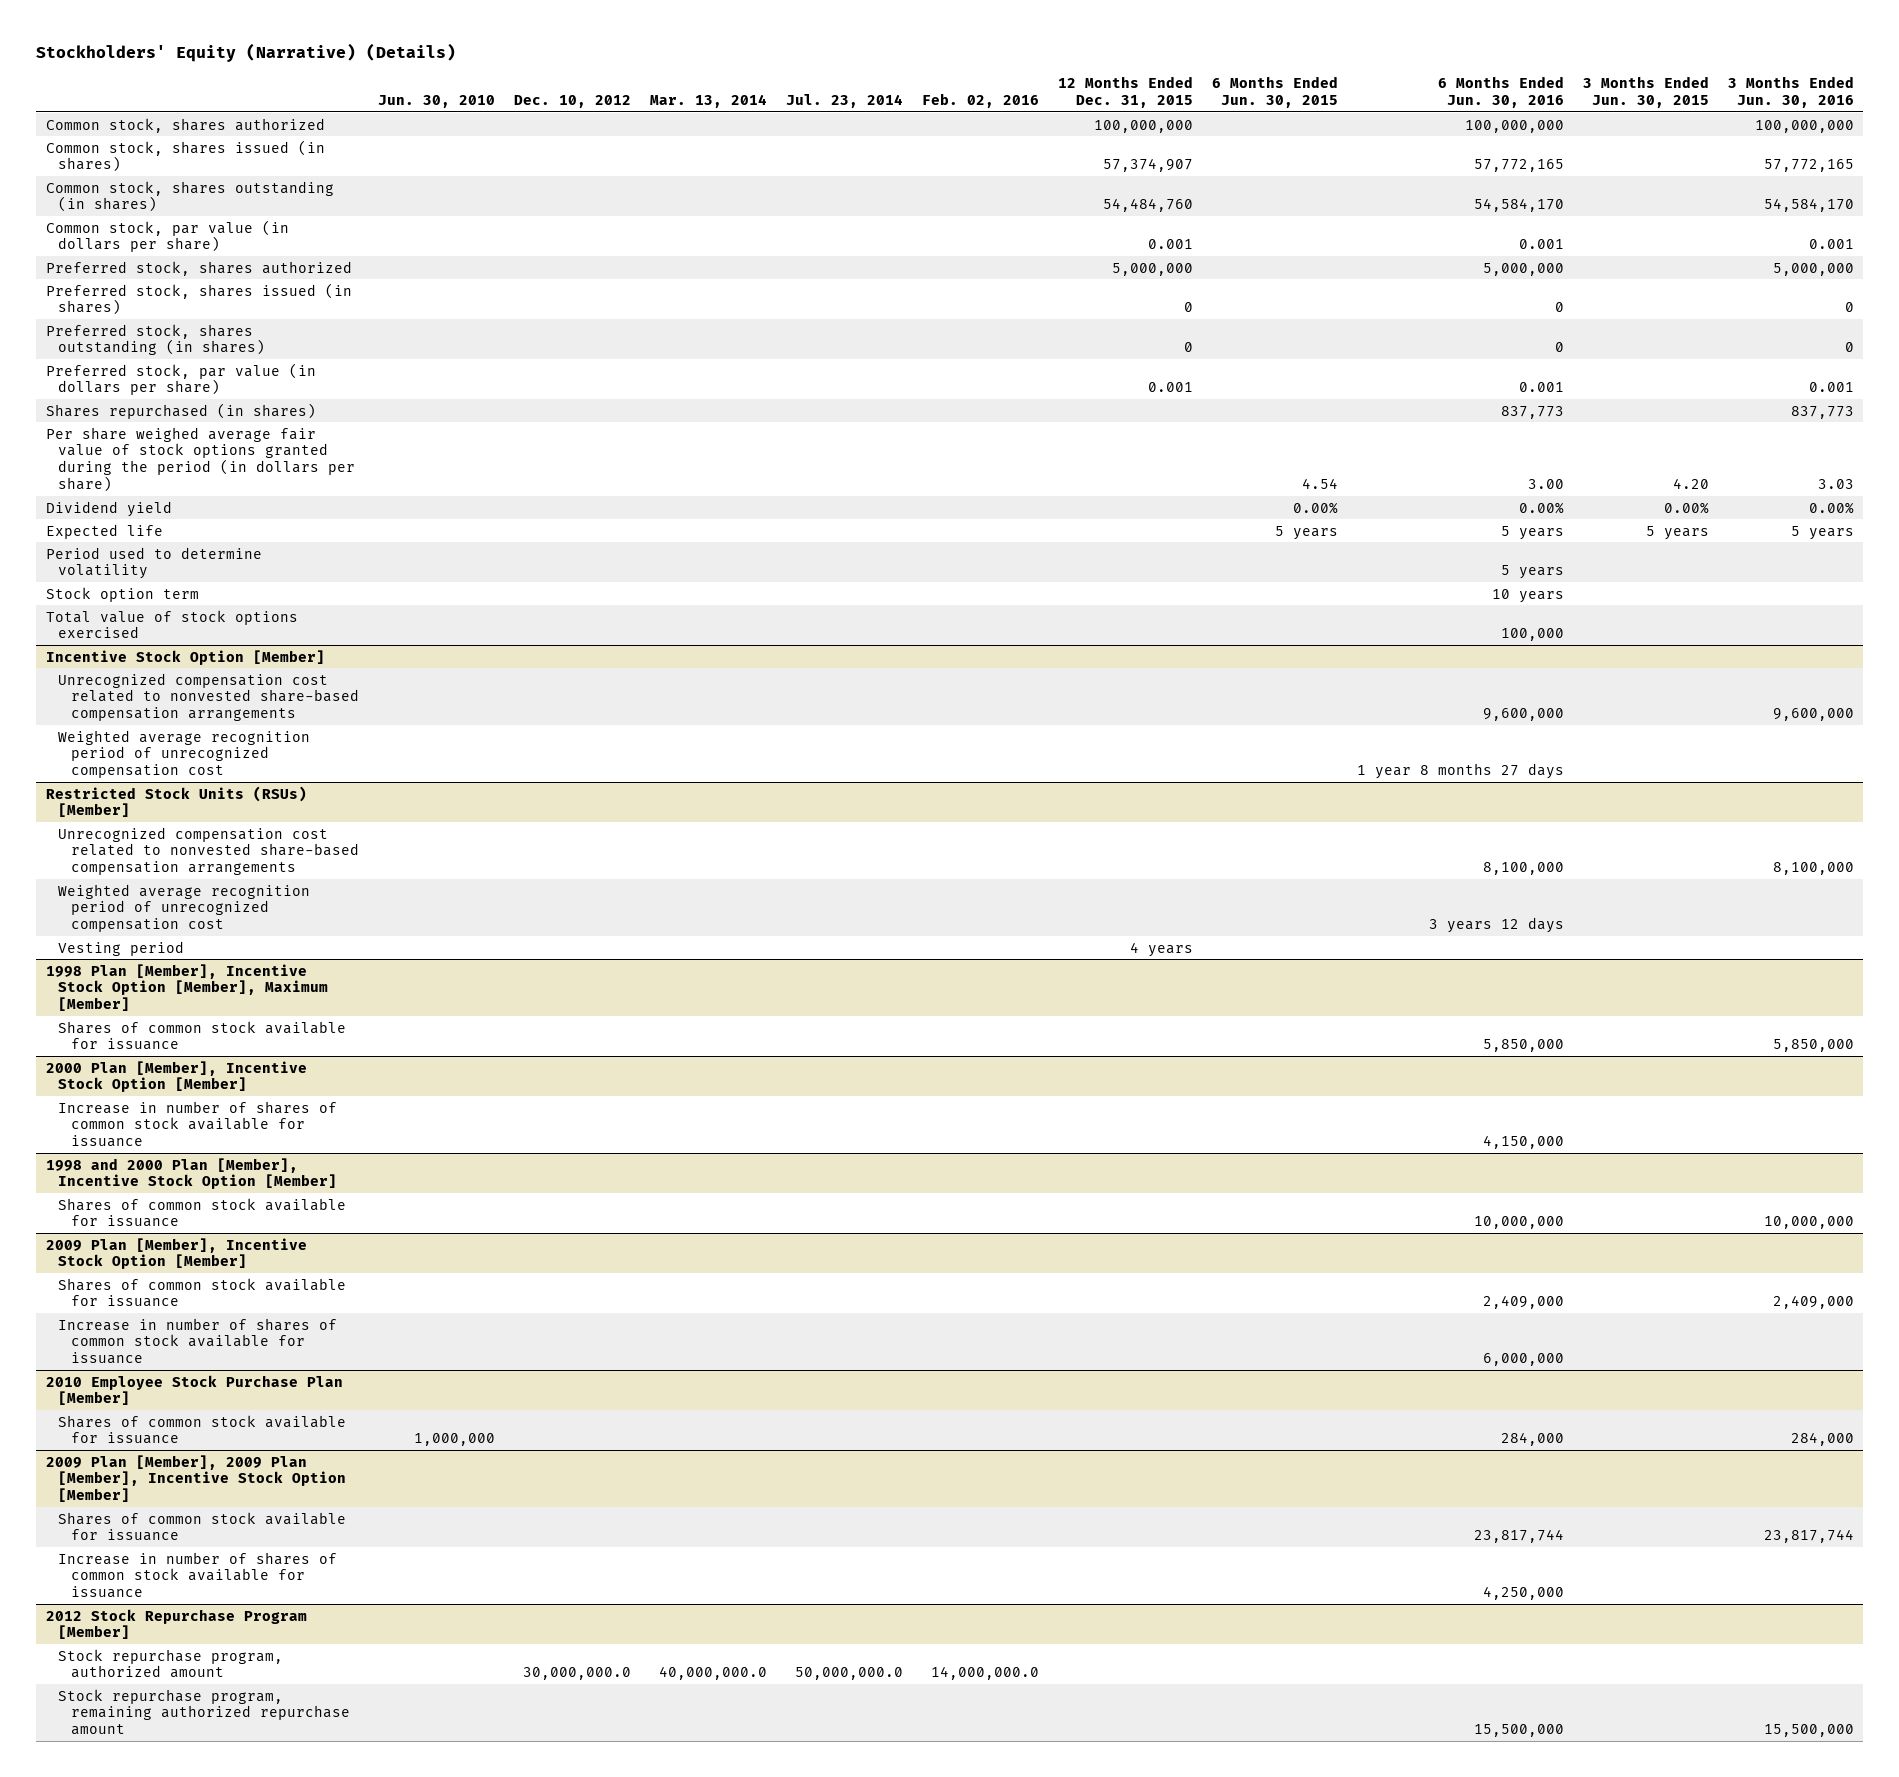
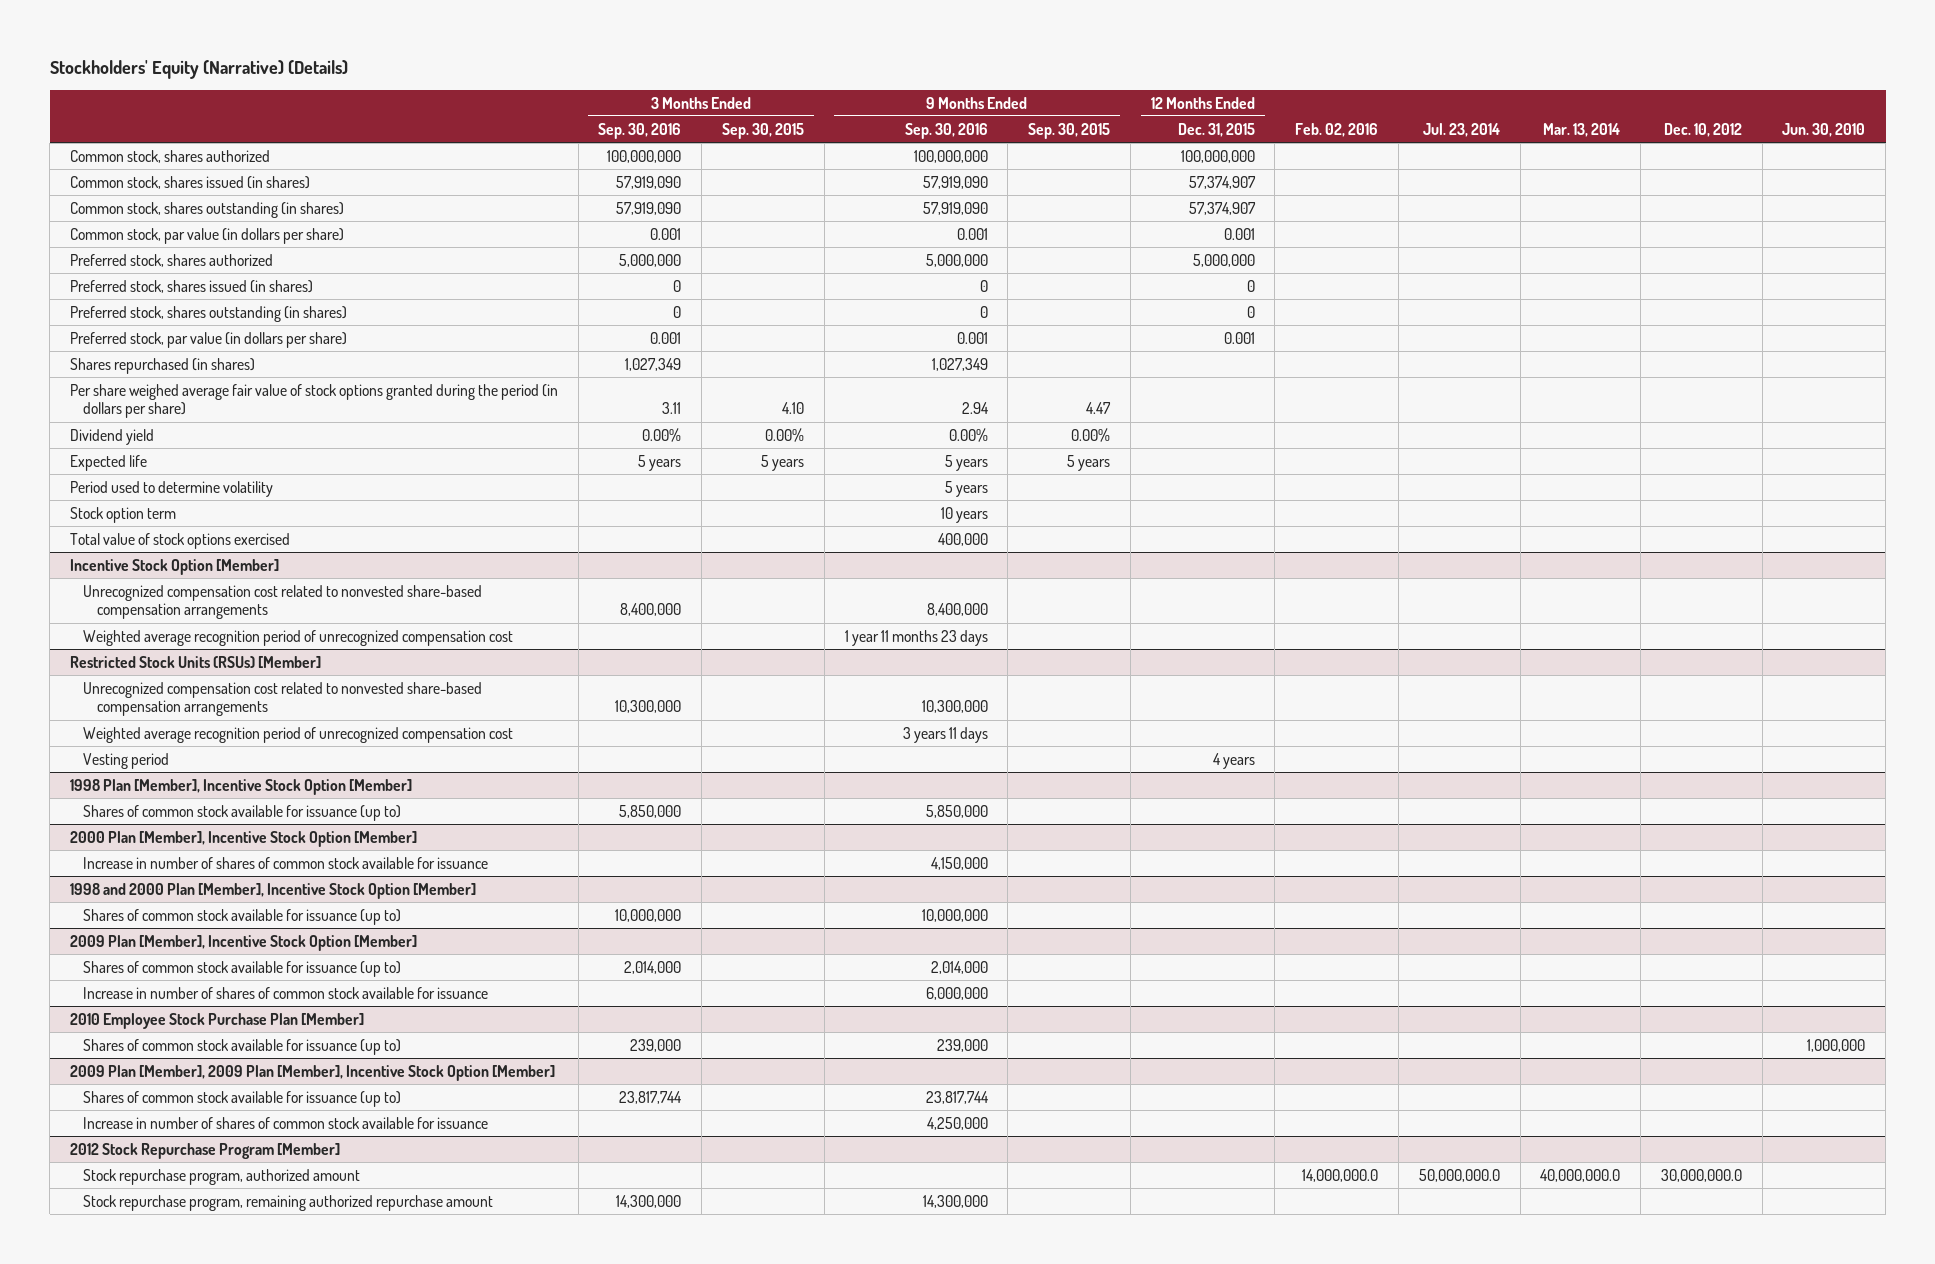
- | Jun. 30, 2010 | Dec. 10, 2012 | Mar. 13, 2014 | Jul. 23, 2014 | Feb. 02, 2016 | 12 Months Ended Dec. 31, 2015 | 6 Months Ended Jun. 30, 2015 | 6 Months Ended Jun. 30, 2016 | 3 Months Ended Jun. 30, 2015 | 3 Months Ended Jun. 30, 2016
+ | 3 Months Ended Sep. 30, 2016 | 3 Months Ended Sep. 30, 2015 | 9 Months Ended Sep. 30, 2016 | 9 Months Ended Sep. 30, 2015 | 12 Months Ended Dec. 31, 2015 | Feb. 02, 2016 | Jul. 23, 2014 | Mar. 13, 2014 | Dec. 10, 2012 | Jun. 30, 2010
- Common stock, shares outstanding (in shares) | | | | | | 54,484,760 | | 54,584,170 | | 54,584,170
+ Common stock, shares outstanding (in shares) | 57,919,090 | | 57,919,090 | | 57,374,907 | | | | |
- 1998 Plan [Member], Incentive Stock Option [Member], Maximum [Member]
- Shares of common stock available for issuance | | | | | | | | 5,850,000 | | 5,850,000
+ 1998 Plan [Member], Incentive Stock Option [Member]
+ Shares of common stock available for issuance (up to) | 5,850,000 | | 5,850,000 | | | | | | |
@ 1998 and 2000 Plan [Member], Incentive Stock Option [Member]
- Shares of common stock available for issuance | | | | | | | | 10,000,000 | | 10,000,000
+ Shares of common stock available for issuance (up to) | 10,000,000 | | 10,000,000 | | | | | | |
@ 2009 Plan [Member], Incentive Stock Option [Member]
- Shares of common stock available for issuance | | | | | | | | 2,409,000 | | 2,409,000
+ Shares of common stock available for issuance (up to) | 2,014,000 | | 2,014,000 | | | | | | |
@ 2010 Employee Stock Purchase Plan [Member]
- Shares of common stock available for issuance | 1,000,000 | | | | | | | 284,000 | | 284,000
+ Shares of common stock available for issuance (up to) | 239,000 | | 239,000 | | | | | | | 1,000,000
@ 2009 Plan [Member], 2009 Plan [Member], Incentive Stock Option [Member]
- Shares of common stock available for issuance | | | | | | | | 23,817,744 | | 23,817,744
+ Shares of common stock available for issuance (up to) | 23,817,744 | | 23,817,744 | | | | | | |

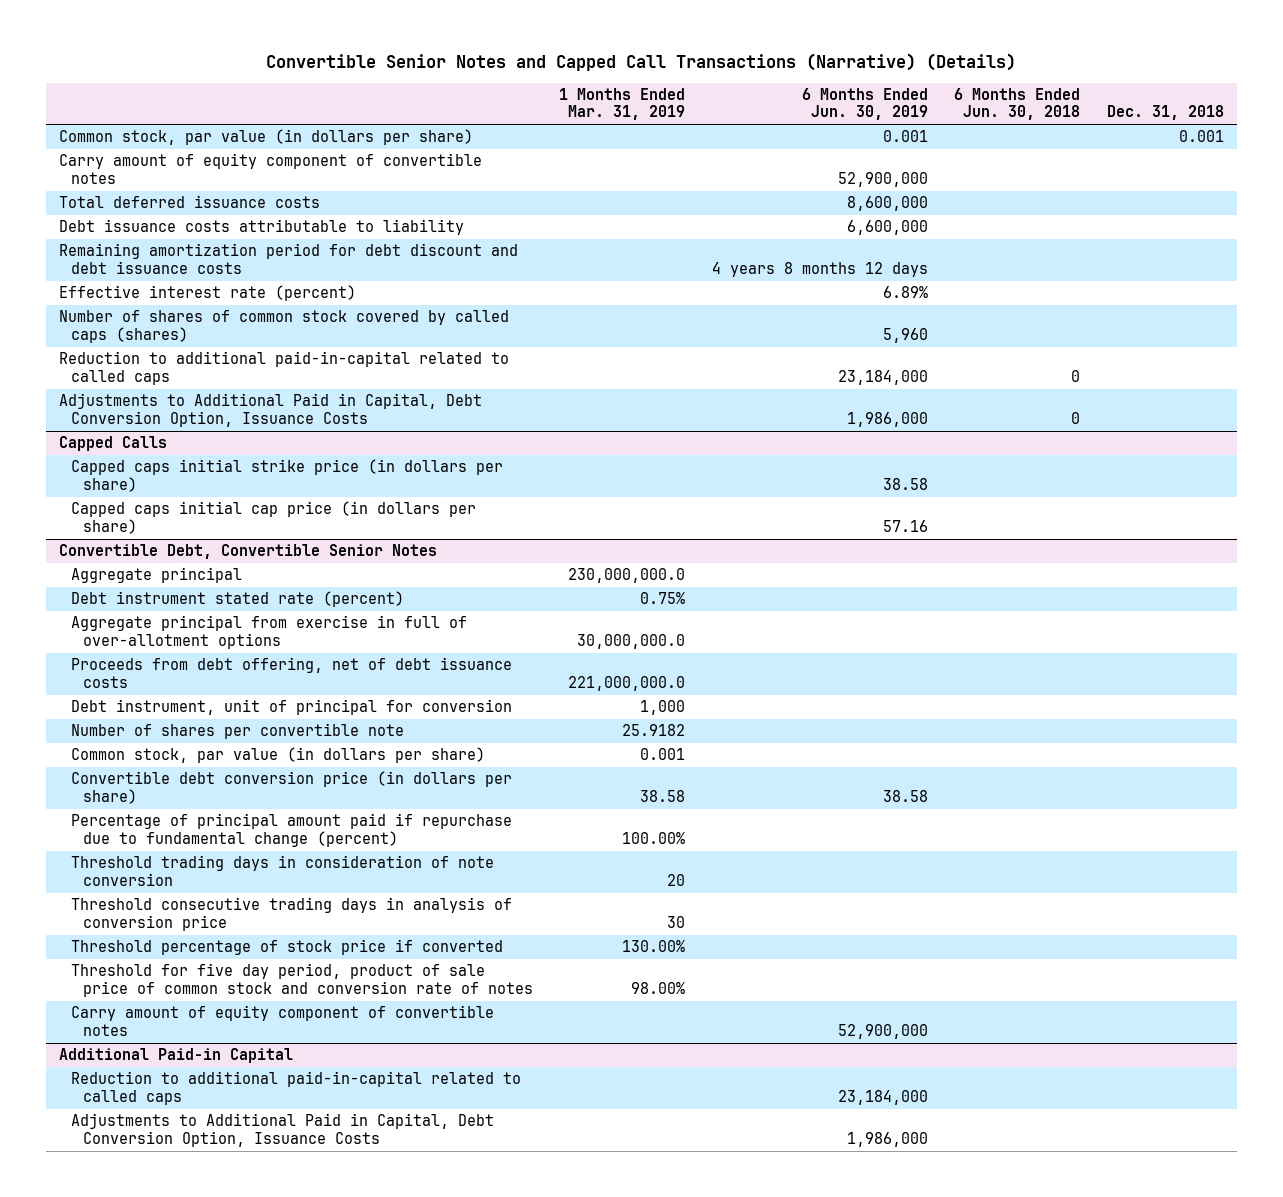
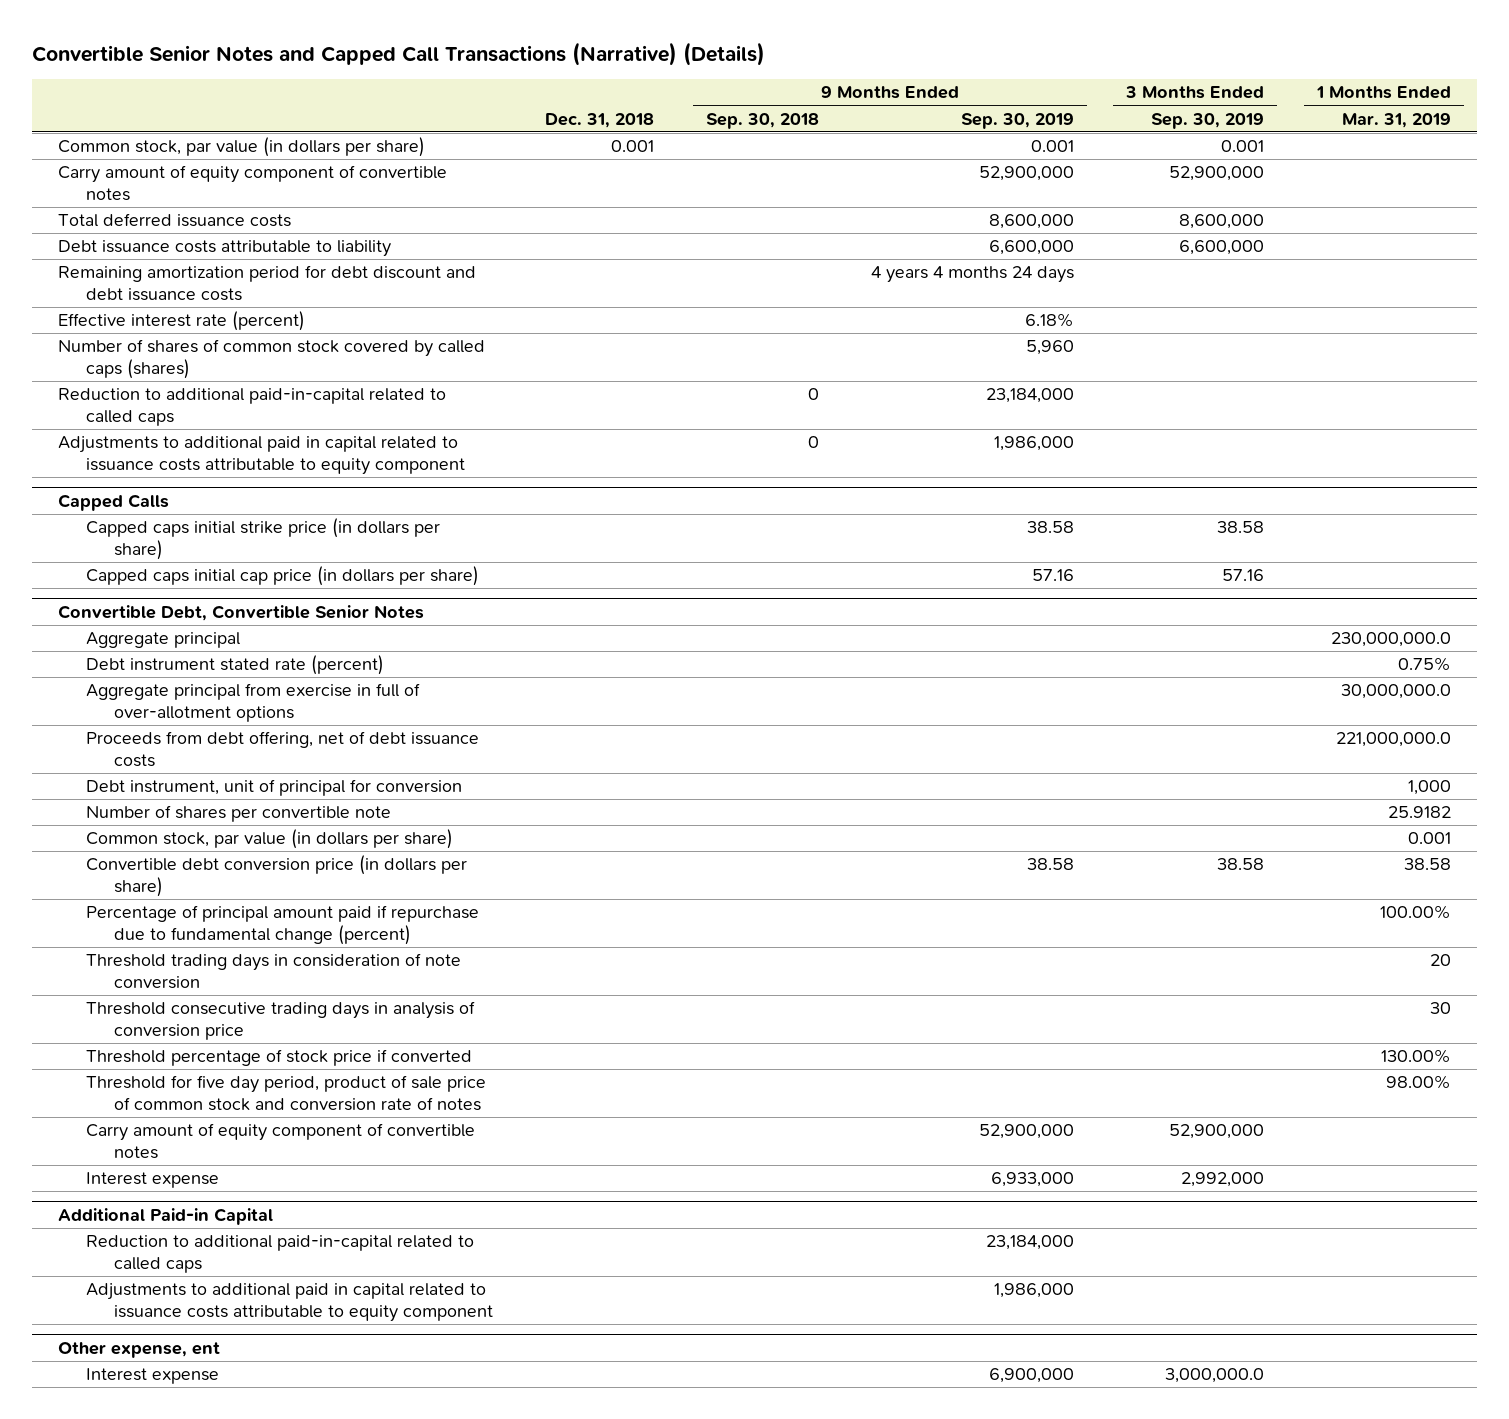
- | 1 Months Ended Mar. 31, 2019 | 6 Months Ended Jun. 30, 2019 | 6 Months Ended Jun. 30, 2018 | Dec. 31, 2018
+ | Dec. 31, 2018 | 9 Months Ended Sep. 30, 2018 | 9 Months Ended Sep. 30, 2019 | 3 Months Ended Sep. 30, 2019 | 1 Months Ended Mar. 31, 2019
- Adjustments to Additional Paid in Capital, Debt Conversion Option, Issuance Costs | | 1,986,000 | 0 |
+ Adjustments to additional paid in capital related to issuance costs attributable to equity component | | 0 | 1,986,000 | |
@ Convertible Debt, Convertible Senior Notes
+ Interest expense | | | 6,933,000 | 2,992,000 |
@ Additional Paid-in Capital
- Adjustments to Additional Paid in Capital, Debt Conversion Option, Issuance Costs | | 1,986,000 | |
+ Adjustments to additional paid in capital related to issuance costs attributable to equity component | | | 1,986,000 | |
+ Other expense, ent
+ Interest expense | | | 6,900,000 | 3,000,000.0 |

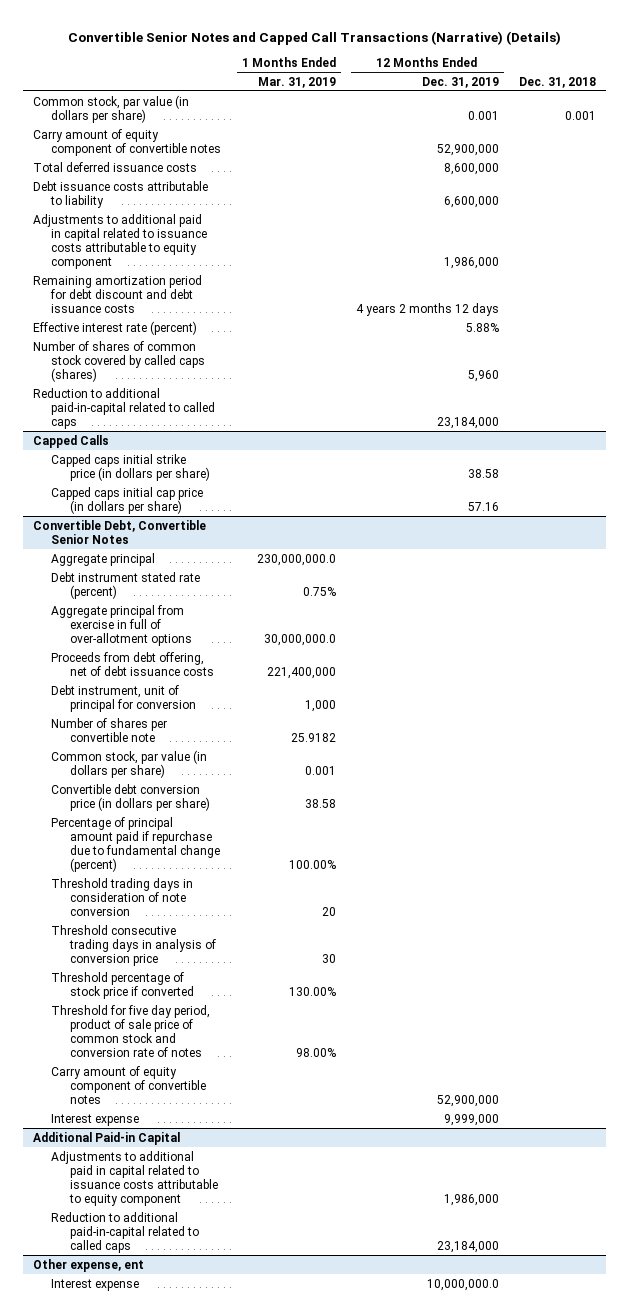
- | Dec. 31, 2018 | 9 Months Ended Sep. 30, 2018 | 9 Months Ended Sep. 30, 2019 | 3 Months Ended Sep. 30, 2019 | 1 Months Ended Mar. 31, 2019
+ | 1 Months Ended Mar. 31, 2019 | 12 Months Ended Dec. 31, 2019 | Dec. 31, 2018
moved up: Adjustments to additional paid in capital related to issuance costs attributable to equity component | | 1,986,000 |
@ Convertible Debt, Convertible Senior Notes
- Proceeds from debt offering, net of debt issuance costs | | | | | 221,000,000.0
+ Proceeds from debt offering, net of debt issuance costs | 221,400,000 | |
@ Additional Paid-in Capital
moved down: Reduction to additional paid-in-capital related to called caps | | 23,184,000 |

